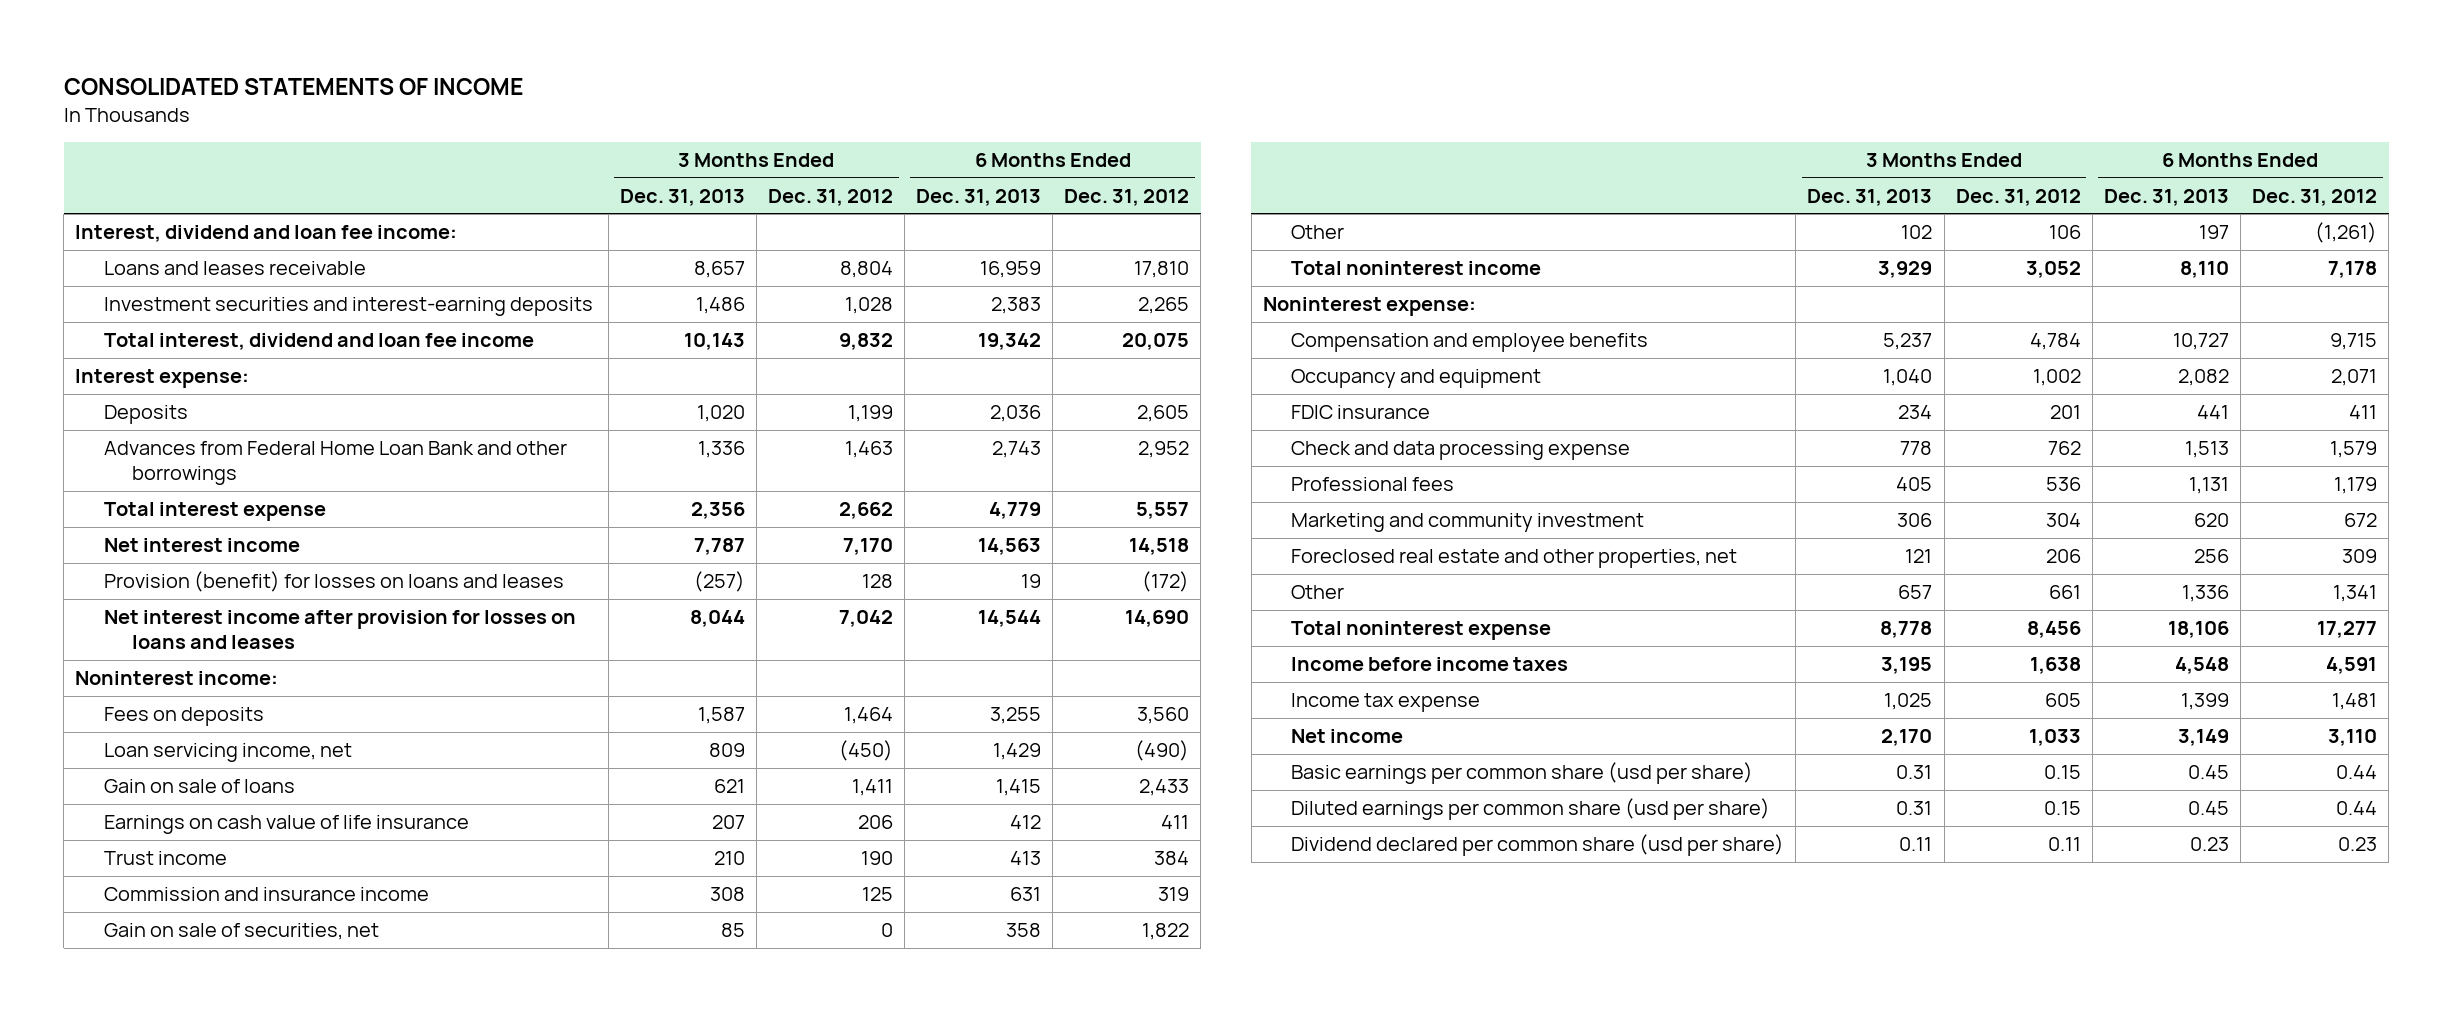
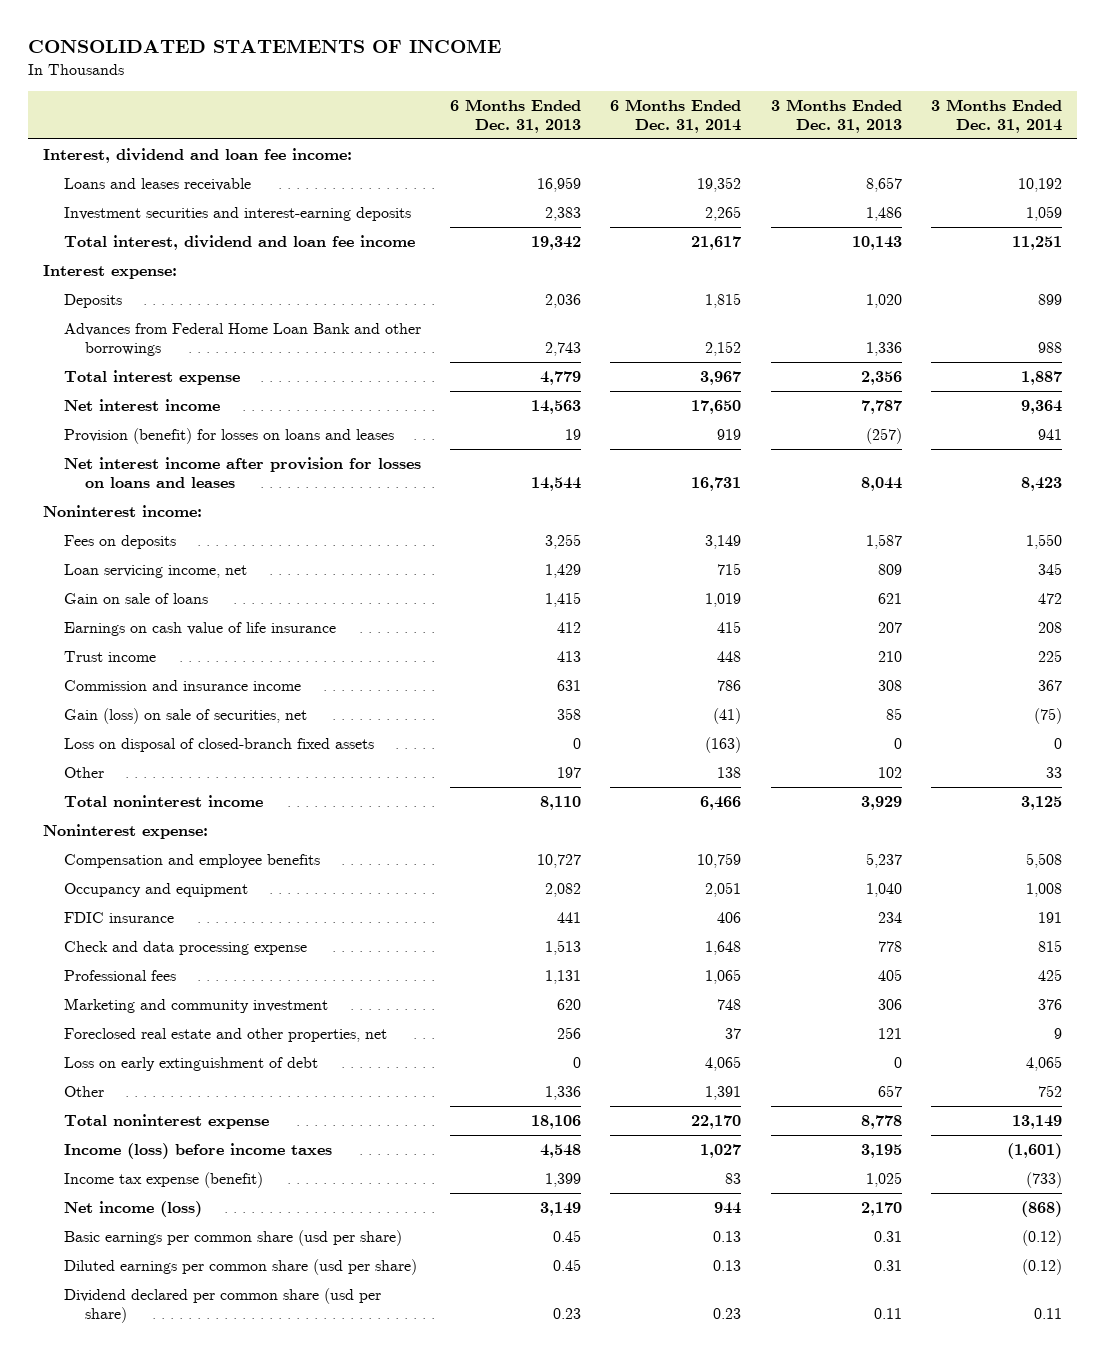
- | 3 Months Ended Dec. 31, 2013 | 3 Months Ended Dec. 31, 2012 | 6 Months Ended Dec. 31, 2013 | 6 Months Ended Dec. 31, 2012
+ | 6 Months Ended Dec. 31, 2013 | 6 Months Ended Dec. 31, 2014 | 3 Months Ended Dec. 31, 2013 | 3 Months Ended Dec. 31, 2014
- Gain on sale of securities, net | 85 | 0 | 358 | 1,822
+ Gain (loss) on sale of securities, net | 358 | (41) | 85 | (75)
+ Loss on disposal of closed-branch fixed assets | 0 | (163) | 0 | 0
+ Loss on early extinguishment of debt | 0 | 4,065 | 0 | 4,065
- Income before income taxes | 3,195 | 1,638 | 4,548 | 4,591
- Income tax expense | 1,025 | 605 | 1,399 | 1,481
- Net income | 2,170 | 1,033 | 3,149 | 3,110
+ Income (loss) before income taxes | 4,548 | 1,027 | 3,195 | (1,601)
+ Income tax expense (benefit) | 1,399 | 83 | 1,025 | (733)
+ Net income (loss) | 3,149 | 944 | 2,170 | (868)

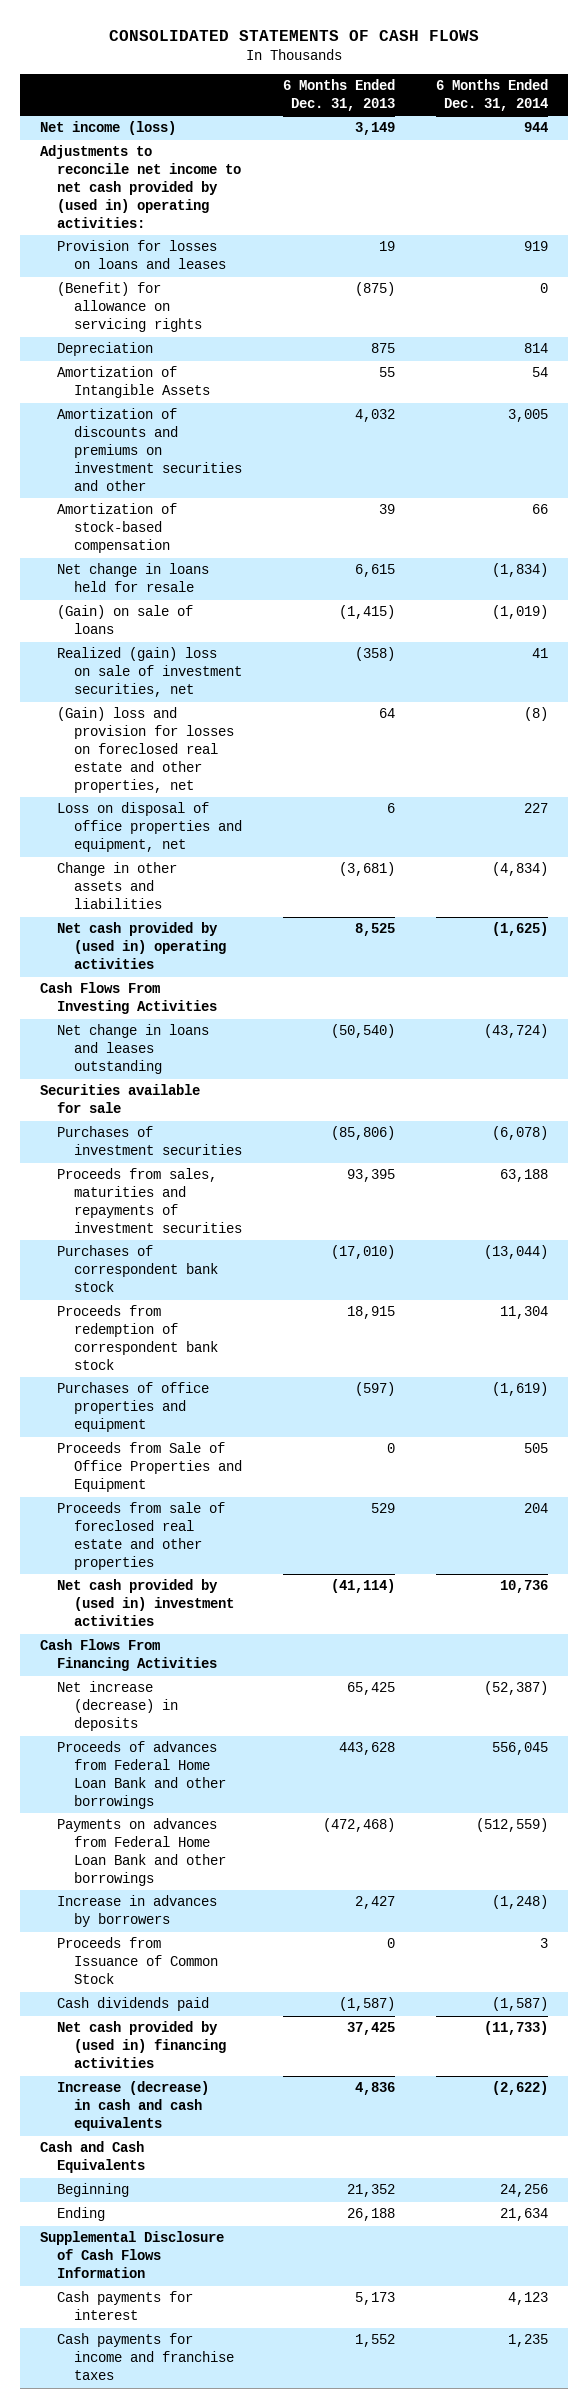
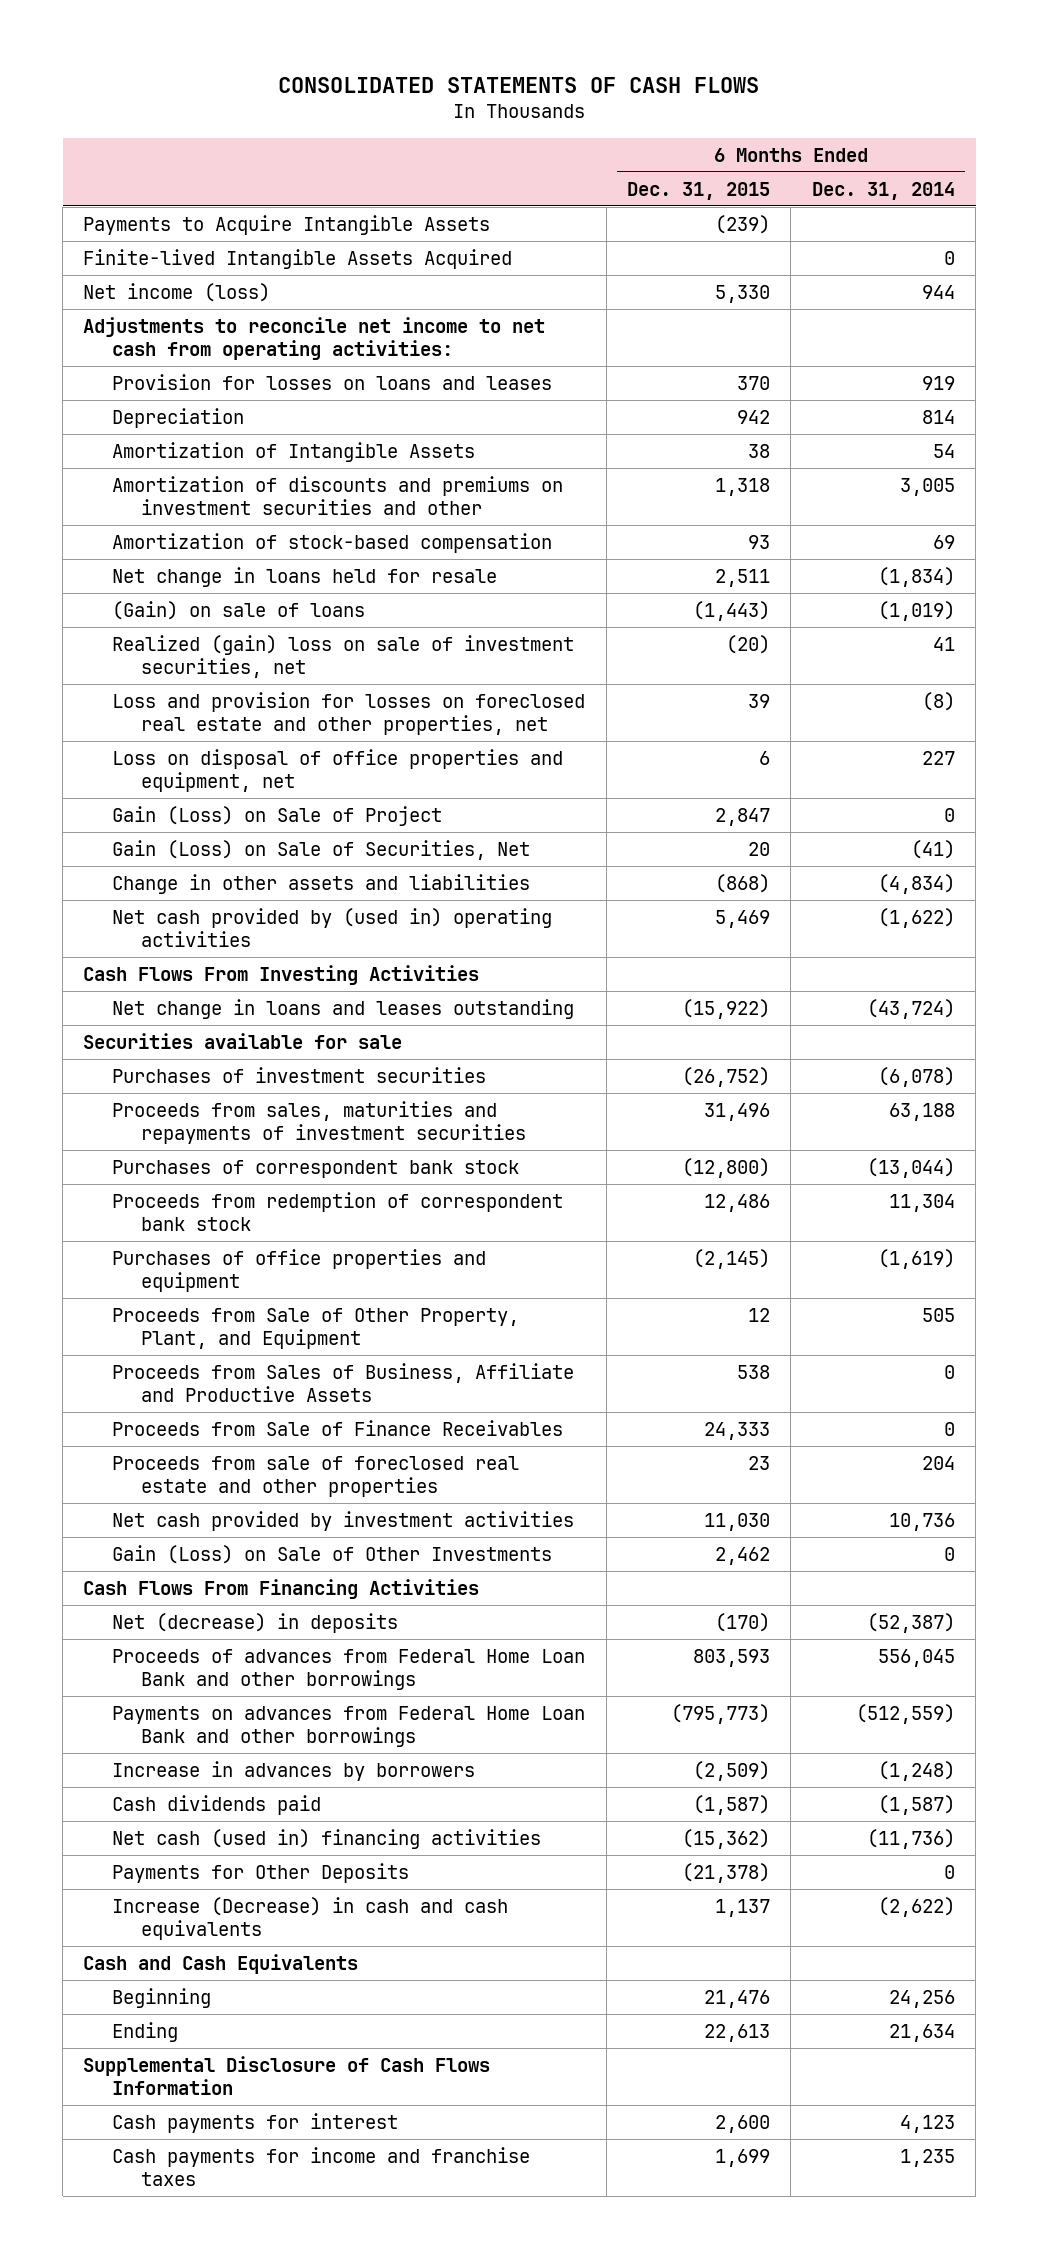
- | 6 Months Ended Dec. 31, 2013 | 6 Months Ended Dec. 31, 2014
+ | 6 Months Ended Dec. 31, 2015 | 6 Months Ended Dec. 31, 2014
+ Payments to Acquire Intangible Assets | (239) |
+ Finite-lived Intangible Assets Acquired | | 0
- Adjustments to reconcile net income to net cash provided by (used in) operating activities:
+ Adjustments to reconcile net income to net cash from operating activities:
- (Benefit) for allowance on servicing rights | (875) | 0
- Amortization of stock-based compensation | 39 | 66
+ Amortization of stock-based compensation | 93 | 69
- (Gain) loss and provision for losses on foreclosed real estate and other properties, net | 64 | (8)
+ Loss and provision for losses on foreclosed real estate and other properties, net | 39 | (8)
+ Gain (Loss) on Sale of Project | 2,847 | 0
+ Gain (Loss) on Sale of Securities, Net | 20 | (41)
- Net cash provided by (used in) operating activities | 8,525 | (1,625)
+ Net cash provided by (used in) operating activities | 5,469 | (1,622)
- Proceeds from Sale of Office Properties and Equipment | 0 | 505
+ Proceeds from Sale of Other Property, Plant, and Equipment | 12 | 505
+ Proceeds from Sales of Business, Affiliate and Productive Assets | 538 | 0
+ Proceeds from Sale of Finance Receivables | 24,333 | 0
- Net cash provided by (used in) investment activities | (41,114) | 10,736
+ Net cash provided by investment activities | 11,030 | 10,736
+ Gain (Loss) on Sale of Other Investments | 2,462 | 0
- Net increase (decrease) in deposits | 65,425 | (52,387)
+ Net (decrease) in deposits | (170) | (52,387)
- Proceeds from Issuance of Common Stock | 0 | 3
- Net cash provided by (used in) financing activities | 37,425 | (11,733)
- Increase (decrease) in cash and cash equivalents | 4,836 | (2,622)
+ Net cash (used in) financing activities | (15,362) | (11,736)
+ Payments for Other Deposits | (21,378) | 0
+ Increase (Decrease) in cash and cash equivalents | 1,137 | (2,622)

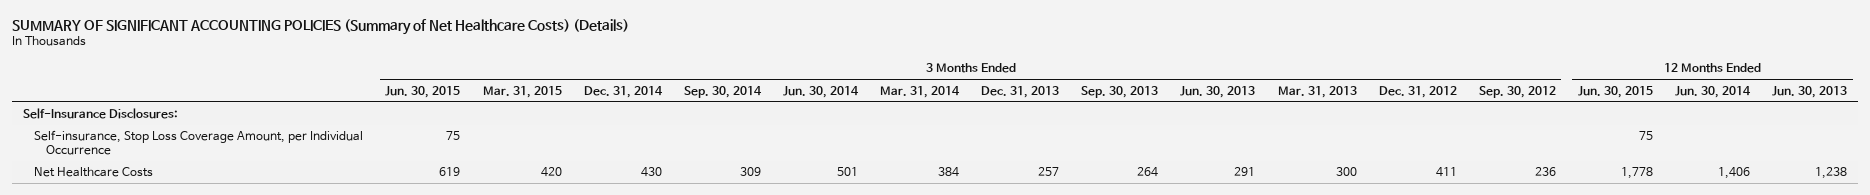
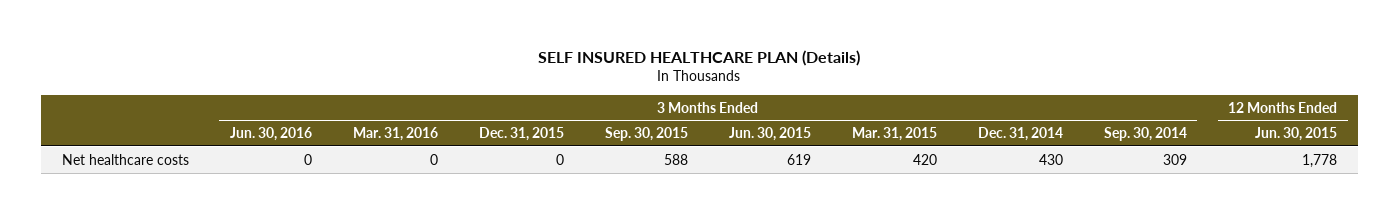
- SUMMARY OF SIGNIFICANT ACCOUNTING POLICIES (Summary of Net Healthcare Costs) (Details)
+ SELF INSURED HEALTHCARE PLAN (Details)
- | 3 Months Ended Jun. 30, 2015 | 3 Months Ended Mar. 31, 2015 | 3 Months Ended Dec. 31, 2014 | 3 Months Ended Sep. 30, 2014 | 3 Months Ended Jun. 30, 2014 | 3 Months Ended Mar. 31, 2014 | 3 Months Ended Dec. 31, 2013 | 3 Months Ended Sep. 30, 2013 | 3 Months Ended Jun. 30, 2013 | 3 Months Ended Mar. 31, 2013 | 3 Months Ended Dec. 31, 2012 | 3 Months Ended Sep. 30, 2012 | 12 Months Ended Jun. 30, 2015 | 12 Months Ended Jun. 30, 2014 | 12 Months Ended Jun. 30, 2013
+ | 3 Months Ended Jun. 30, 2016 | 3 Months Ended Mar. 31, 2016 | 3 Months Ended Dec. 31, 2015 | 3 Months Ended Sep. 30, 2015 | 3 Months Ended Jun. 30, 2015 | 3 Months Ended Mar. 31, 2015 | 3 Months Ended Dec. 31, 2014 | 3 Months Ended Sep. 30, 2014 | 12 Months Ended Jun. 30, 2015
- Self-Insurance Disclosures:
- Self-insurance, Stop Loss Coverage Amount, per Individual Occurrence | 75 | | | | | | | | | | | | 75 | |
- Net Healthcare Costs | 619 | 420 | 430 | 309 | 501 | 384 | 257 | 264 | 291 | 300 | 411 | 236 | 1,778 | 1,406 | 1,238
+ Net healthcare costs | 0 | 0 | 0 | 588 | 619 | 420 | 430 | 309 | 1,778

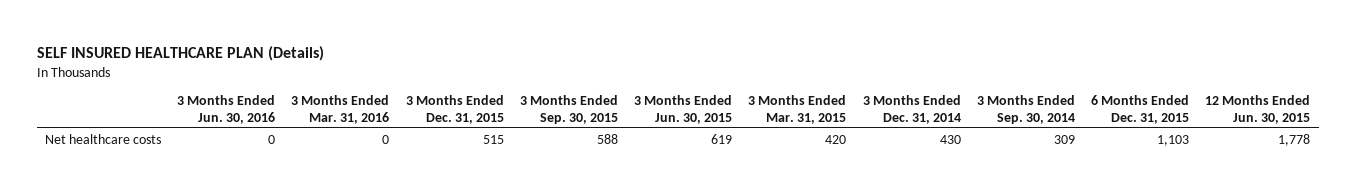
- | 3 Months Ended Jun. 30, 2016 | 3 Months Ended Mar. 31, 2016 | 3 Months Ended Dec. 31, 2015 | 3 Months Ended Sep. 30, 2015 | 3 Months Ended Jun. 30, 2015 | 3 Months Ended Mar. 31, 2015 | 3 Months Ended Dec. 31, 2014 | 3 Months Ended Sep. 30, 2014 | 12 Months Ended Jun. 30, 2015
+ | 3 Months Ended Jun. 30, 2016 | 3 Months Ended Mar. 31, 2016 | 3 Months Ended Dec. 31, 2015 | 3 Months Ended Sep. 30, 2015 | 3 Months Ended Jun. 30, 2015 | 3 Months Ended Mar. 31, 2015 | 3 Months Ended Dec. 31, 2014 | 3 Months Ended Sep. 30, 2014 | 6 Months Ended Dec. 31, 2015 | 12 Months Ended Jun. 30, 2015
- Net healthcare costs | 0 | 0 | 0 | 588 | 619 | 420 | 430 | 309 | 1,778
+ Net healthcare costs | 0 | 0 | 515 | 588 | 619 | 420 | 430 | 309 | 1,103 | 1,778

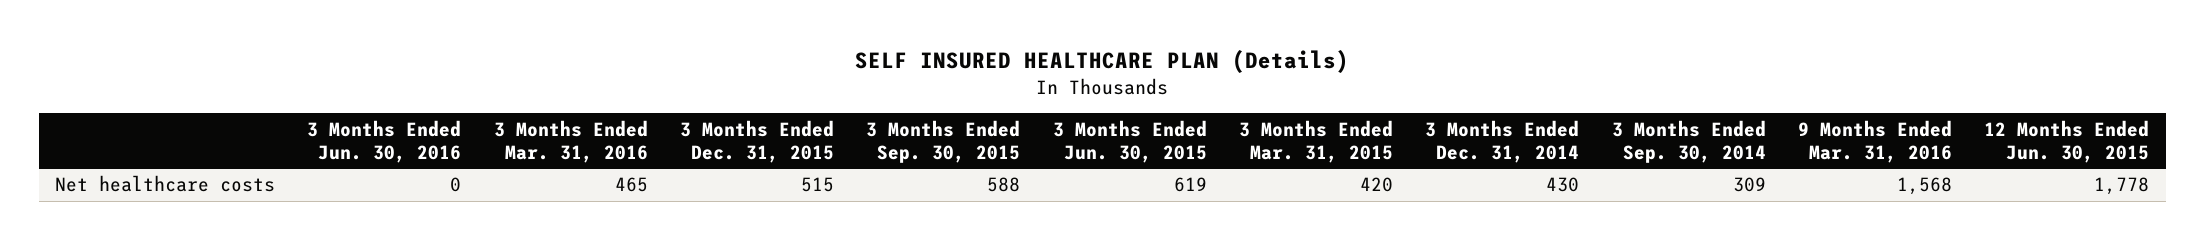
- | 3 Months Ended Jun. 30, 2016 | 3 Months Ended Mar. 31, 2016 | 3 Months Ended Dec. 31, 2015 | 3 Months Ended Sep. 30, 2015 | 3 Months Ended Jun. 30, 2015 | 3 Months Ended Mar. 31, 2015 | 3 Months Ended Dec. 31, 2014 | 3 Months Ended Sep. 30, 2014 | 6 Months Ended Dec. 31, 2015 | 12 Months Ended Jun. 30, 2015
+ | 3 Months Ended Jun. 30, 2016 | 3 Months Ended Mar. 31, 2016 | 3 Months Ended Dec. 31, 2015 | 3 Months Ended Sep. 30, 2015 | 3 Months Ended Jun. 30, 2015 | 3 Months Ended Mar. 31, 2015 | 3 Months Ended Dec. 31, 2014 | 3 Months Ended Sep. 30, 2014 | 9 Months Ended Mar. 31, 2016 | 12 Months Ended Jun. 30, 2015
- Net healthcare costs | 0 | 0 | 515 | 588 | 619 | 420 | 430 | 309 | 1,103 | 1,778
+ Net healthcare costs | 0 | 465 | 515 | 588 | 619 | 420 | 430 | 309 | 1,568 | 1,778

